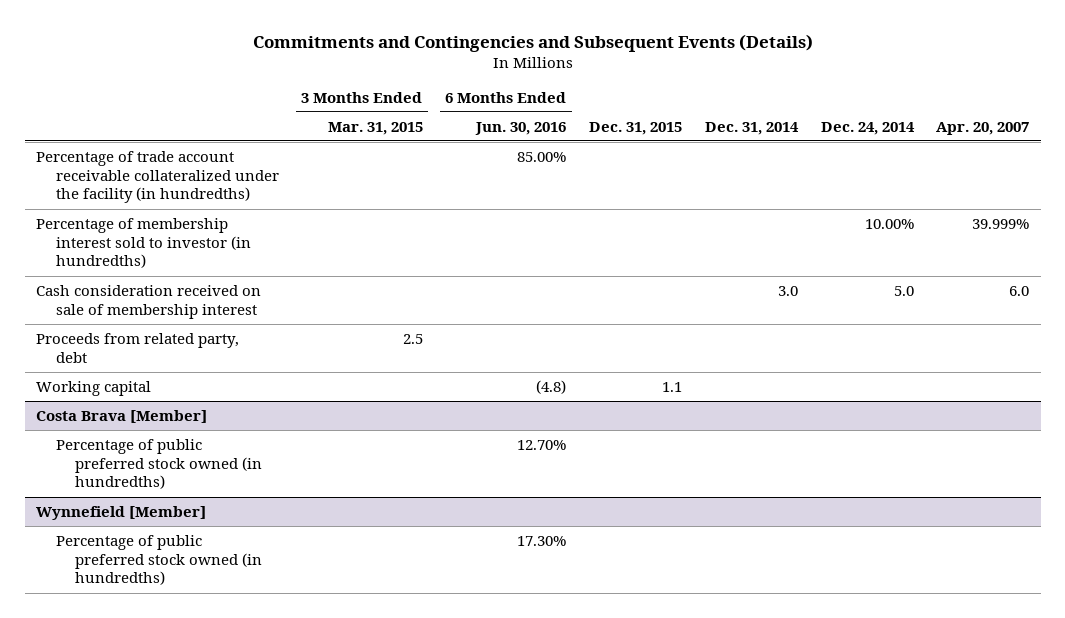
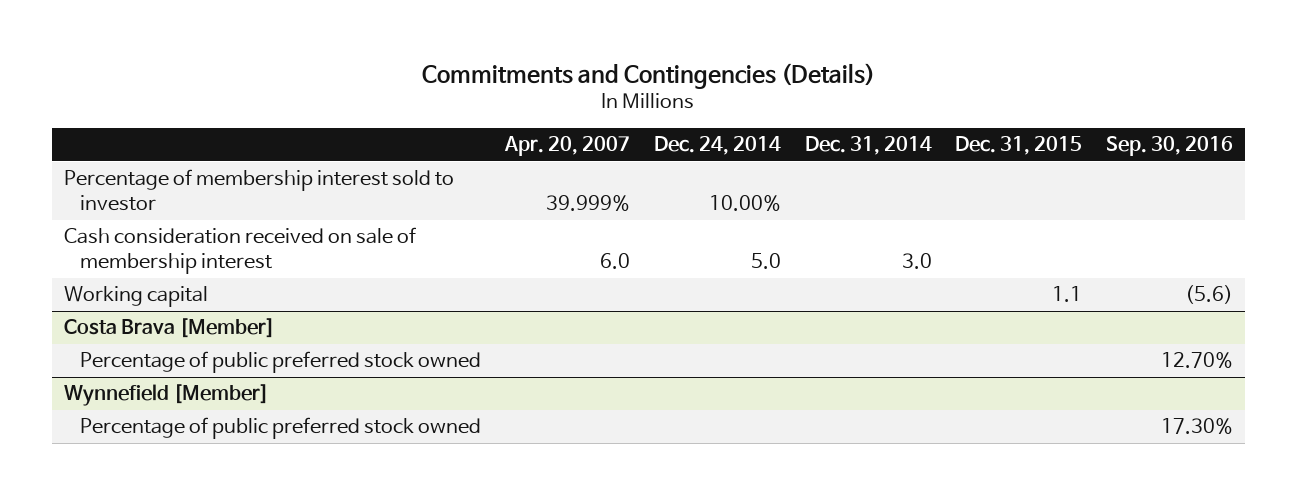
- Commitments and Contingencies and Subsequent Events (Details)
+ Commitments and Contingencies (Details)
- | 3 Months Ended Mar. 31, 2015 | 6 Months Ended Jun. 30, 2016 | Dec. 31, 2015 | Dec. 31, 2014 | Dec. 24, 2014 | Apr. 20, 2007
+ | Apr. 20, 2007 | Dec. 24, 2014 | Dec. 31, 2014 | Dec. 31, 2015 | Sep. 30, 2016
- Percentage of trade account receivable collateralized under the facility (in hundredths) | | 85.00% | | | |
- Percentage of membership interest sold to investor (in hundredths) | | | | | 10.00% | 39.999%
+ Percentage of membership interest sold to investor | 39.999% | 10.00% | | |
- Proceeds from related party, debt | 2.5 | | | | |
@ Costa Brava [Member]
- Percentage of public preferred stock owned (in hundredths) | | 12.70% | | | |
+ Percentage of public preferred stock owned | | | | | 12.70%
@ Wynnefield [Member]
- Percentage of public preferred stock owned (in hundredths) | | 17.30% | | | |
+ Percentage of public preferred stock owned | | | | | 17.30%

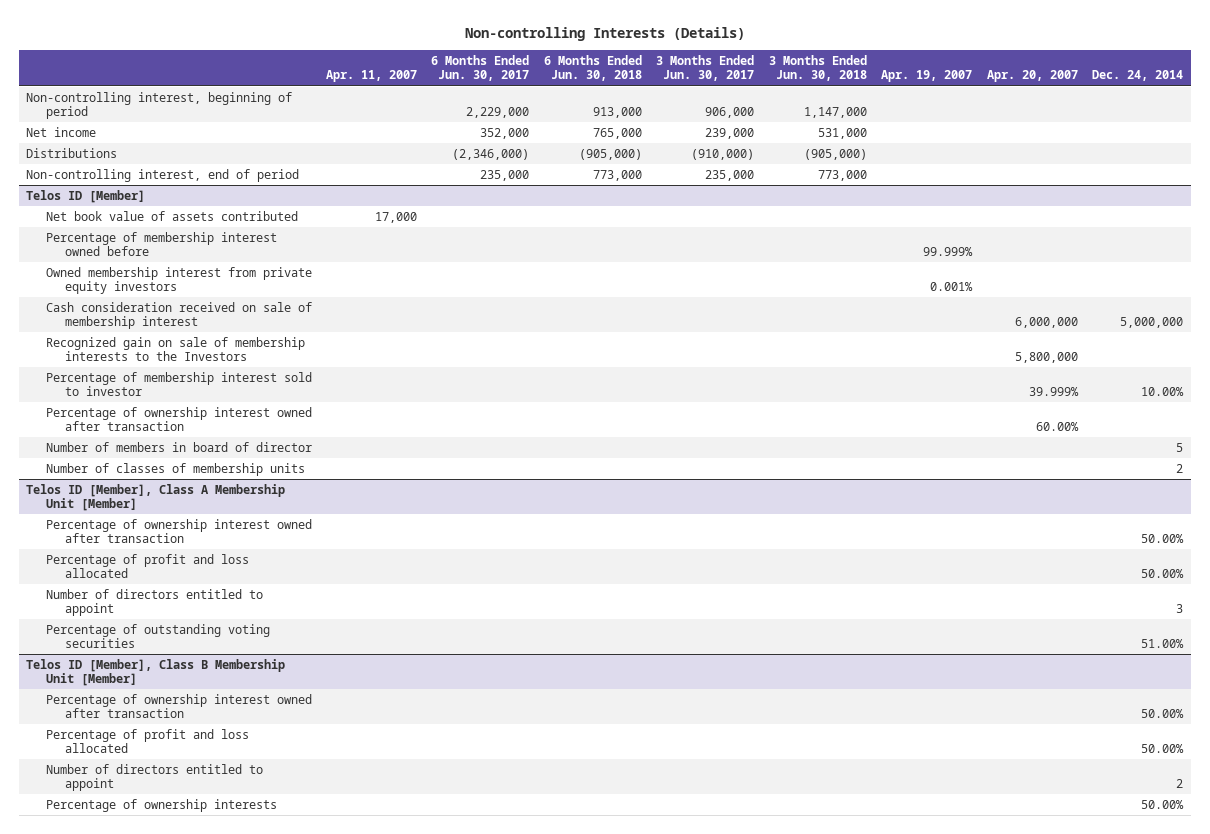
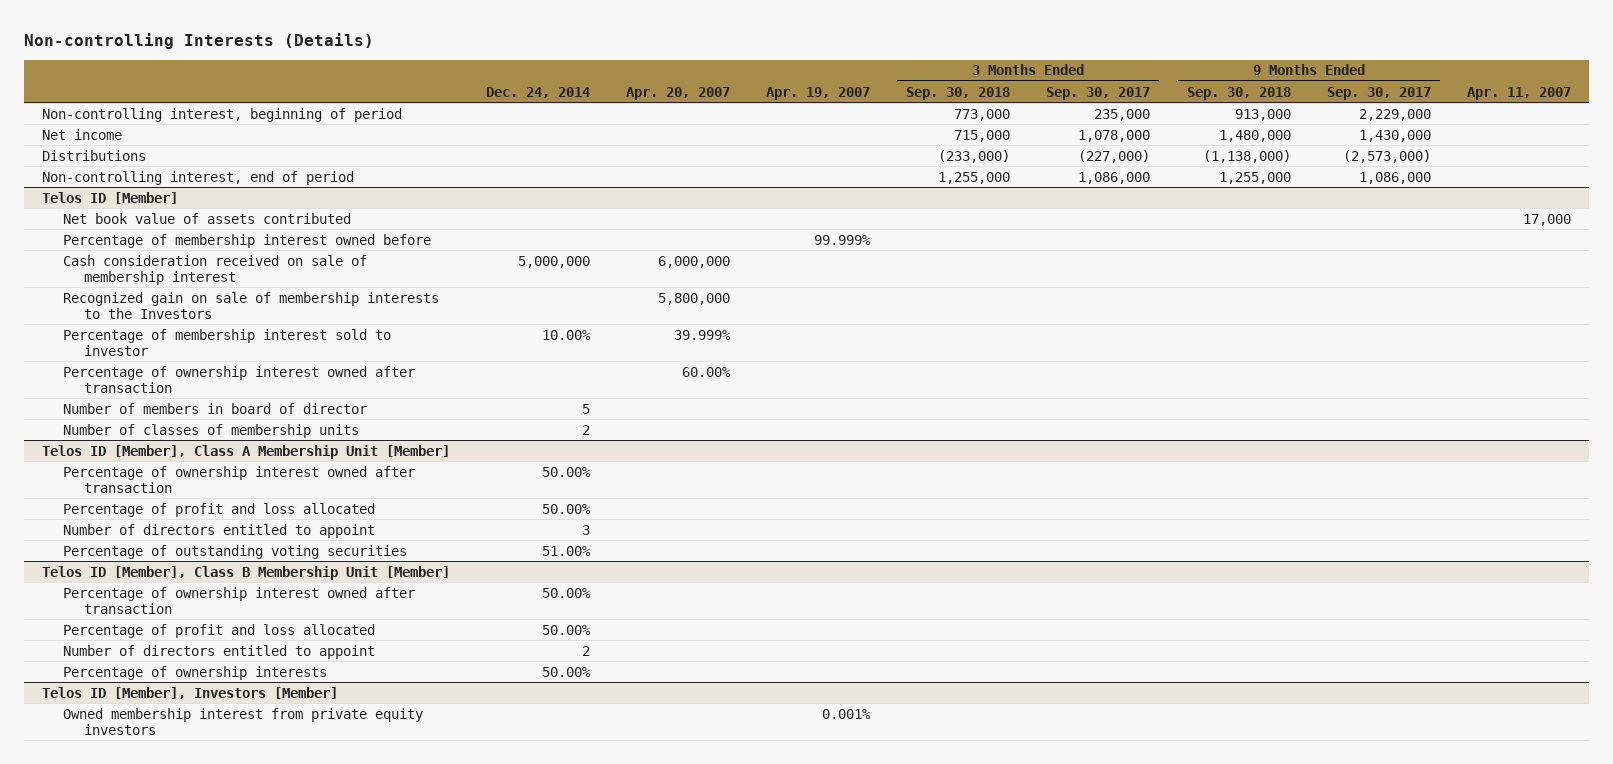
- | Apr. 11, 2007 | 6 Months Ended Jun. 30, 2017 | 6 Months Ended Jun. 30, 2018 | 3 Months Ended Jun. 30, 2017 | 3 Months Ended Jun. 30, 2018 | Apr. 19, 2007 | Apr. 20, 2007 | Dec. 24, 2014
+ | Dec. 24, 2014 | Apr. 20, 2007 | Apr. 19, 2007 | 3 Months Ended Sep. 30, 2018 | 3 Months Ended Sep. 30, 2017 | 9 Months Ended Sep. 30, 2018 | 9 Months Ended Sep. 30, 2017 | Apr. 11, 2007
@ Telos ID [Member]
- Owned membership interest from private equity investors | | | | | | 0.001% | |
+ Telos ID [Member], Investors [Member]
+ Owned membership interest from private equity investors | | | 0.001% | | | | |

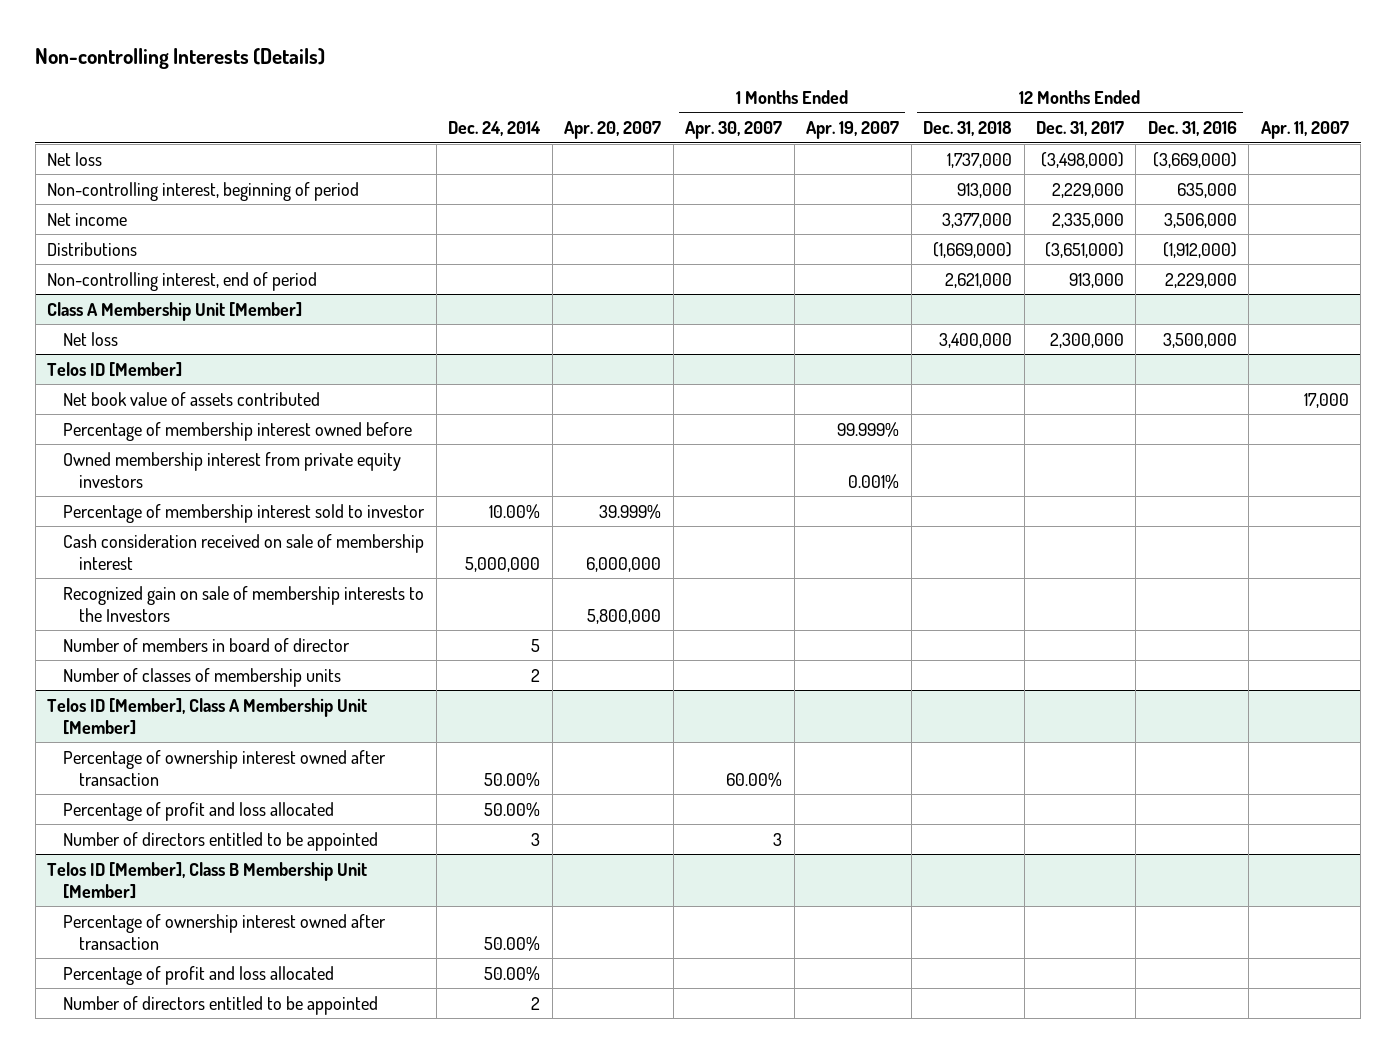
- | Dec. 24, 2014 | Apr. 20, 2007 | Apr. 19, 2007 | 3 Months Ended Sep. 30, 2018 | 3 Months Ended Sep. 30, 2017 | 9 Months Ended Sep. 30, 2018 | 9 Months Ended Sep. 30, 2017 | Apr. 11, 2007
+ | Dec. 24, 2014 | Apr. 20, 2007 | 1 Months Ended Apr. 30, 2007 | 1 Months Ended Apr. 19, 2007 | 12 Months Ended Dec. 31, 2018 | 12 Months Ended Dec. 31, 2017 | 12 Months Ended Dec. 31, 2016 | Apr. 11, 2007
+ Net loss | | | | | 1,737,000 | (3,498,000) | (3,669,000) |
+ Class A Membership Unit [Member]
+ Net loss | | | | | 3,400,000 | 2,300,000 | 3,500,000 |
@ Telos ID [Member]
+ Owned membership interest from private equity investors | | | | 0.001% | | | |
moved up: Percentage of membership interest sold to investor | 10.00% | 39.999% | | | | | |
- Percentage of ownership interest owned after transaction | | 60.00% | | | | | |
@ Telos ID [Member], Class A Membership Unit [Member]
- Number of directors entitled to appoint | 3 | | | | | | |
- Percentage of outstanding voting securities | 51.00% | | | | | | |
+ Number of directors entitled to be appointed | 3 | | 3 | | | | |
@ Telos ID [Member], Class B Membership Unit [Member]
- Number of directors entitled to appoint | 2 | | | | | | |
- Percentage of ownership interests | 50.00% | | | | | | |
- Telos ID [Member], Investors [Member]
- Owned membership interest from private equity investors | | | 0.001% | | | | |
@ Telos ID [Member], Class B Membership Unit [Member]
+ Number of directors entitled to be appointed | 2 | | | | | | |

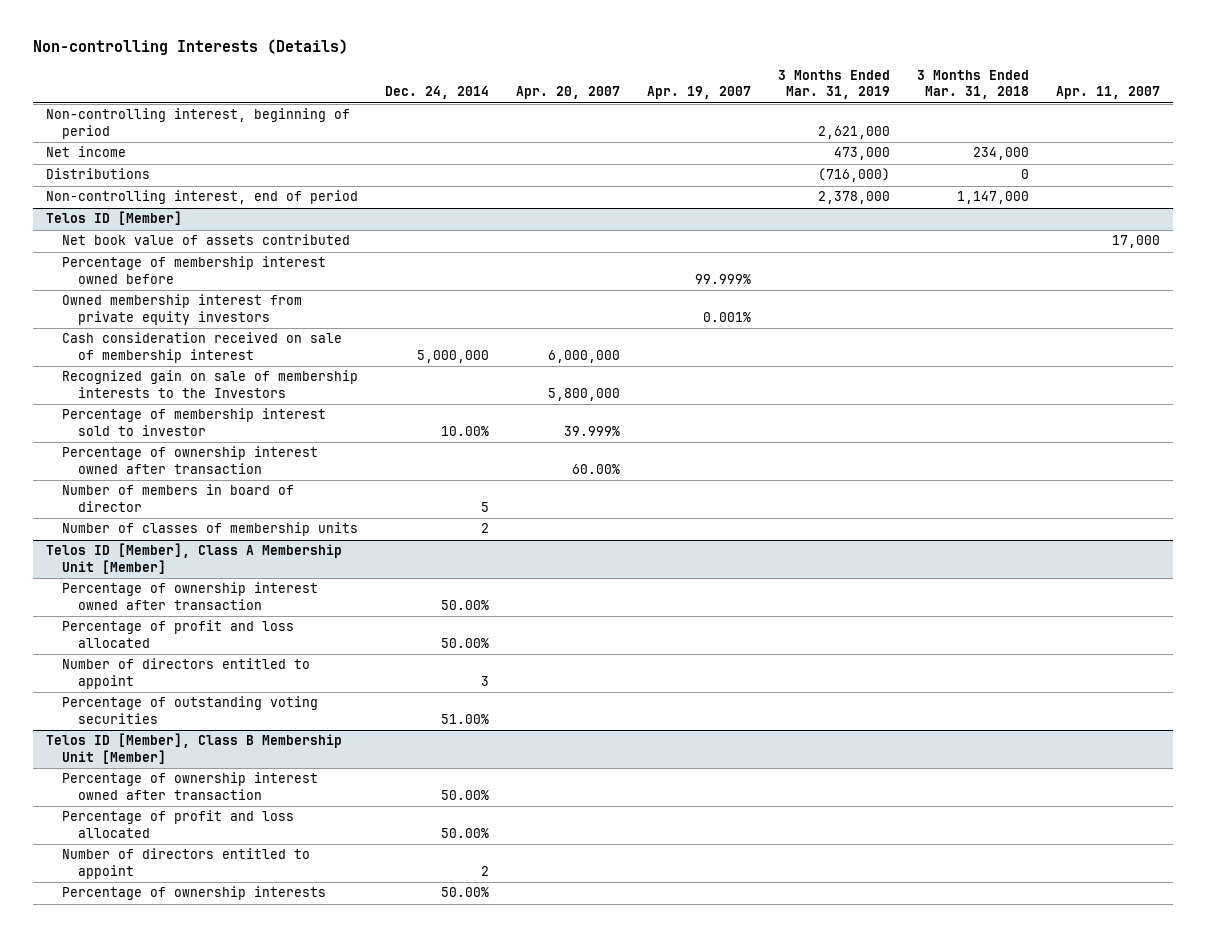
- | Dec. 24, 2014 | Apr. 20, 2007 | 1 Months Ended Apr. 30, 2007 | 1 Months Ended Apr. 19, 2007 | 12 Months Ended Dec. 31, 2018 | 12 Months Ended Dec. 31, 2017 | 12 Months Ended Dec. 31, 2016 | Apr. 11, 2007
+ | Dec. 24, 2014 | Apr. 20, 2007 | Apr. 19, 2007 | 3 Months Ended Mar. 31, 2019 | 3 Months Ended Mar. 31, 2018 | Apr. 11, 2007
- Net loss | | | | | 1,737,000 | (3,498,000) | (3,669,000) |
- Class A Membership Unit [Member]
- Net loss | | | | | 3,400,000 | 2,300,000 | 3,500,000 |
@ Telos ID [Member]
moved down: Percentage of membership interest sold to investor | 10.00% | 39.999% | | | |
+ Percentage of ownership interest owned after transaction | | 60.00% | | | |
@ Telos ID [Member], Class A Membership Unit [Member]
- Number of directors entitled to be appointed | 3 | | 3 | | | | |
+ Number of directors entitled to appoint | 3 | | | | |
+ Percentage of outstanding voting securities | 51.00% | | | | |
@ Telos ID [Member], Class B Membership Unit [Member]
- Number of directors entitled to be appointed | 2 | | | | | | |
+ Number of directors entitled to appoint | 2 | | | | |
+ Percentage of ownership interests | 50.00% | | | | |

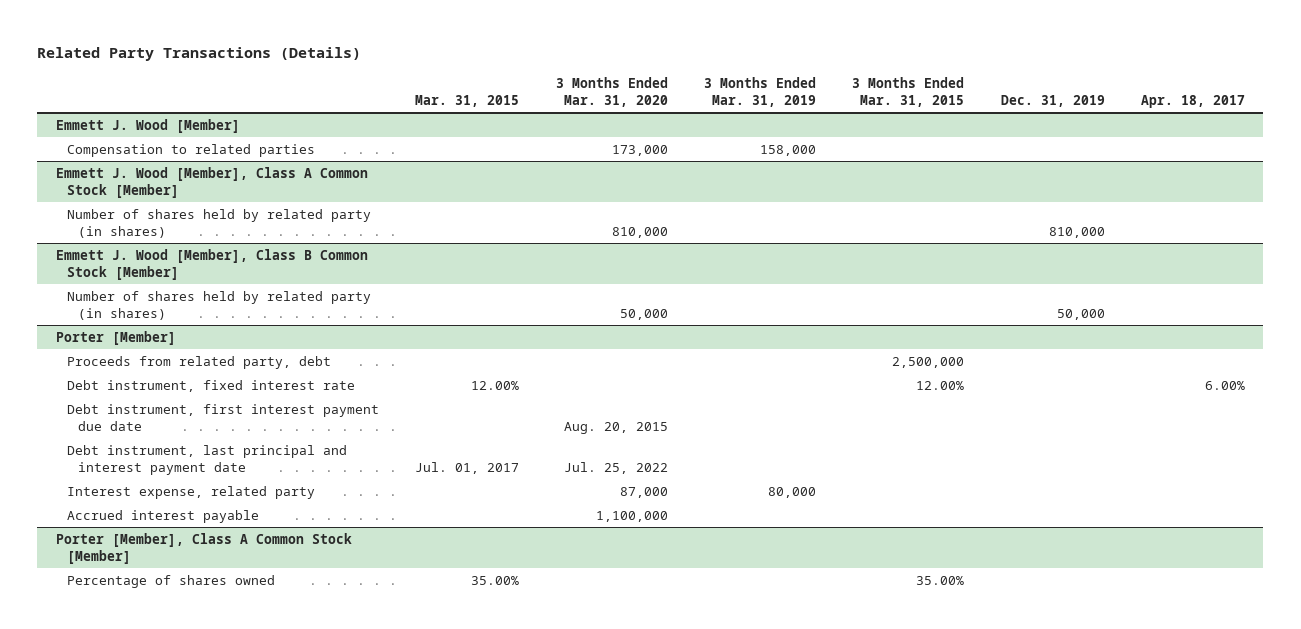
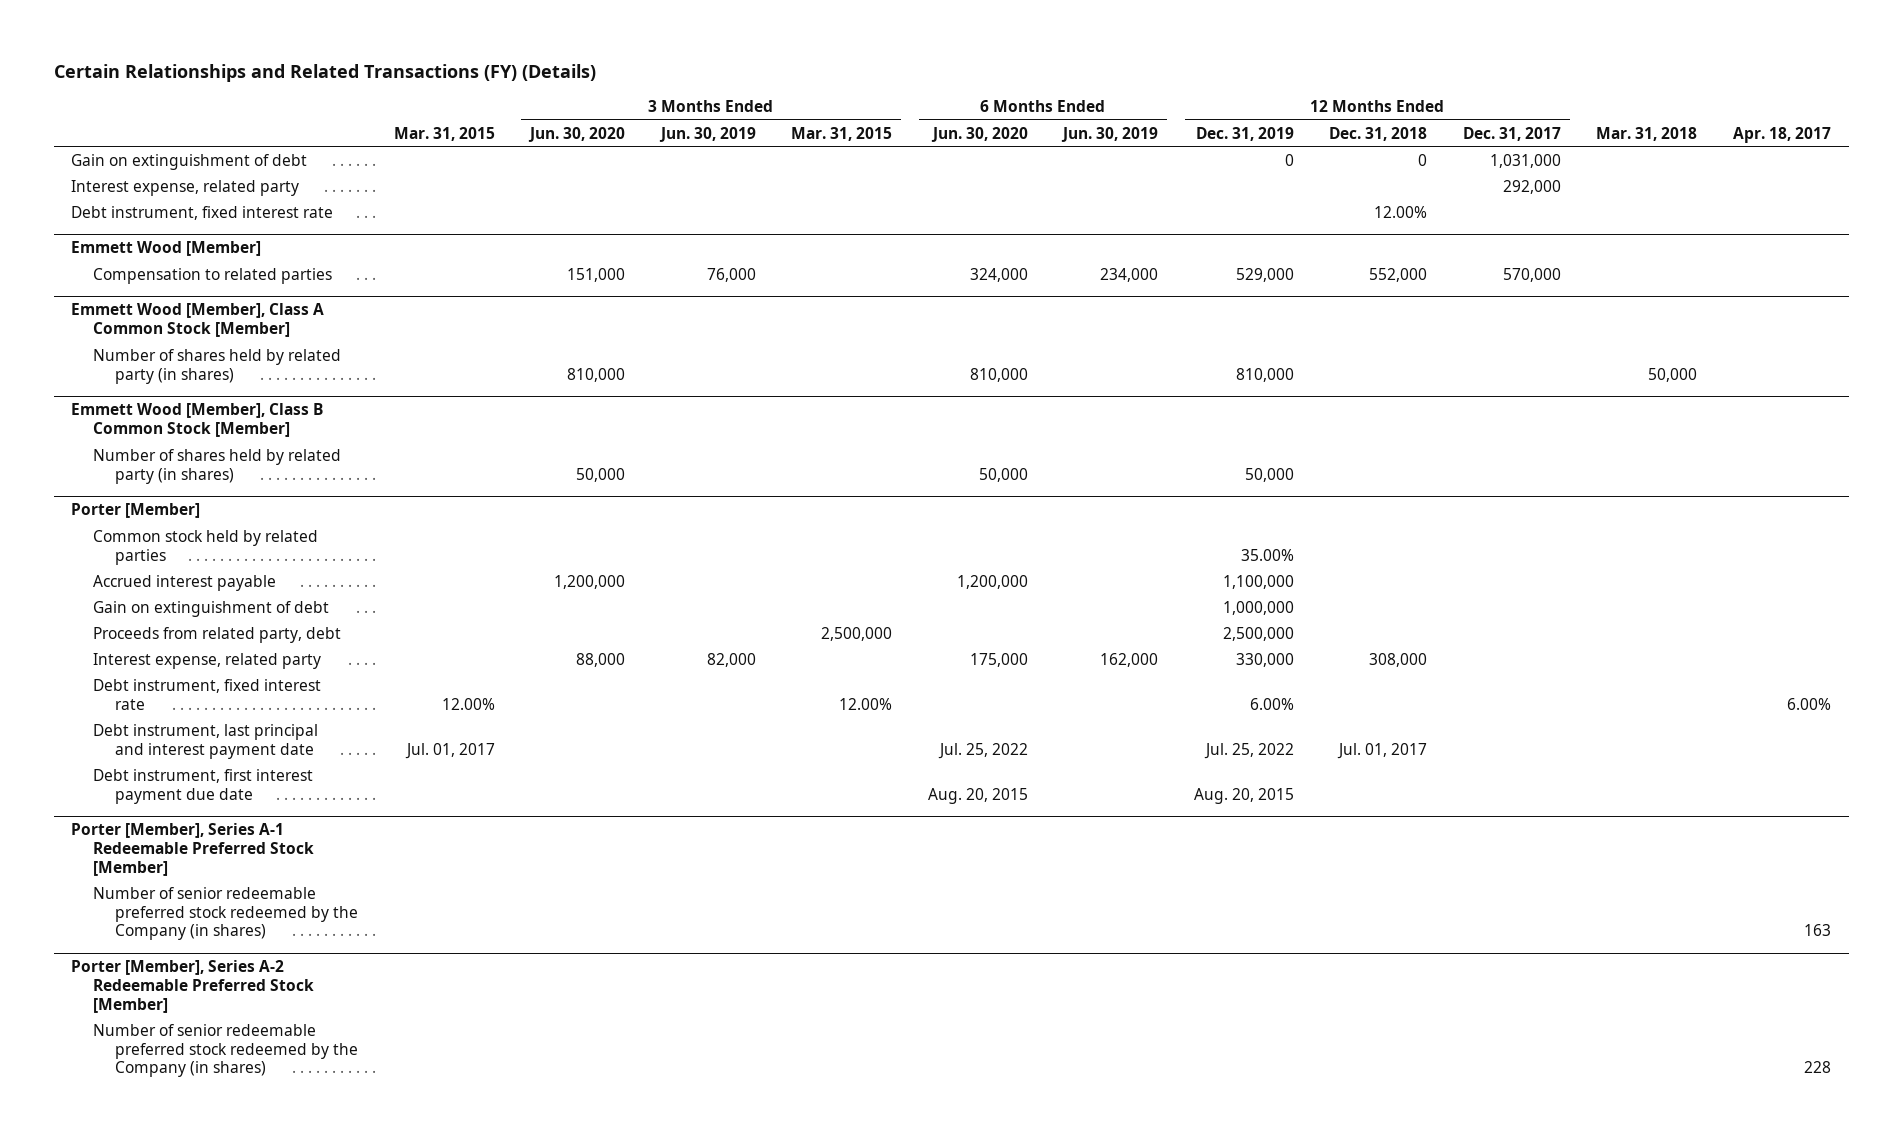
- Related Party Transactions (Details)
+ Certain Relationships and Related Transactions (FY) (Details)
- | Mar. 31, 2015 | 3 Months Ended Mar. 31, 2020 | 3 Months Ended Mar. 31, 2019 | 3 Months Ended Mar. 31, 2015 | Dec. 31, 2019 | Apr. 18, 2017
+ | Mar. 31, 2015 | 3 Months Ended Jun. 30, 2020 | 3 Months Ended Jun. 30, 2019 | 3 Months Ended Mar. 31, 2015 | 6 Months Ended Jun. 30, 2020 | 6 Months Ended Jun. 30, 2019 | 12 Months Ended Dec. 31, 2019 | 12 Months Ended Dec. 31, 2018 | 12 Months Ended Dec. 31, 2017 | Mar. 31, 2018 | Apr. 18, 2017
- Emmett J. Wood [Member]
+ Gain on extinguishment of debt | | | | | | | 0 | 0 | 1,031,000 | |
+ Interest expense, related party | | | | | | | | | 292,000 | |
+ Debt instrument, fixed interest rate | | | | | | | | 12.00% | | |
+ Emmett Wood [Member]
- Emmett J. Wood [Member], Class A Common Stock [Member]
+ Emmett Wood [Member], Class A Common Stock [Member]
- Emmett J. Wood [Member], Class B Common Stock [Member]
+ Emmett Wood [Member], Class B Common Stock [Member]
@ Porter [Member]
+ Common stock held by related parties | | | | | | | 35.00% | | | |
moved up: Accrued interest payable | | 1,200,000 | | | 1,200,000 | | 1,100,000 | | | |
+ Gain on extinguishment of debt | | | | | | | 1,000,000 | | | |
moved up: Interest expense, related party | | 88,000 | 82,000 | | 175,000 | 162,000 | 330,000 | 308,000 | | |
- Porter [Member], Class A Common Stock [Member]
- Percentage of shares owned | 35.00% | | | 35.00% | |
@ Porter [Member]
moved down: Debt instrument, first interest payment due date | | | | | Aug. 20, 2015 | | Aug. 20, 2015 | | | |
+ Porter [Member], Series A-1 Redeemable Preferred Stock [Member]
+ Number of senior redeemable preferred stock redeemed by the Company (in shares) | | | | | | | | | | | 163
+ Porter [Member], Series A-2 Redeemable Preferred Stock [Member]
+ Number of senior redeemable preferred stock redeemed by the Company (in shares) | | | | | | | | | | | 228

